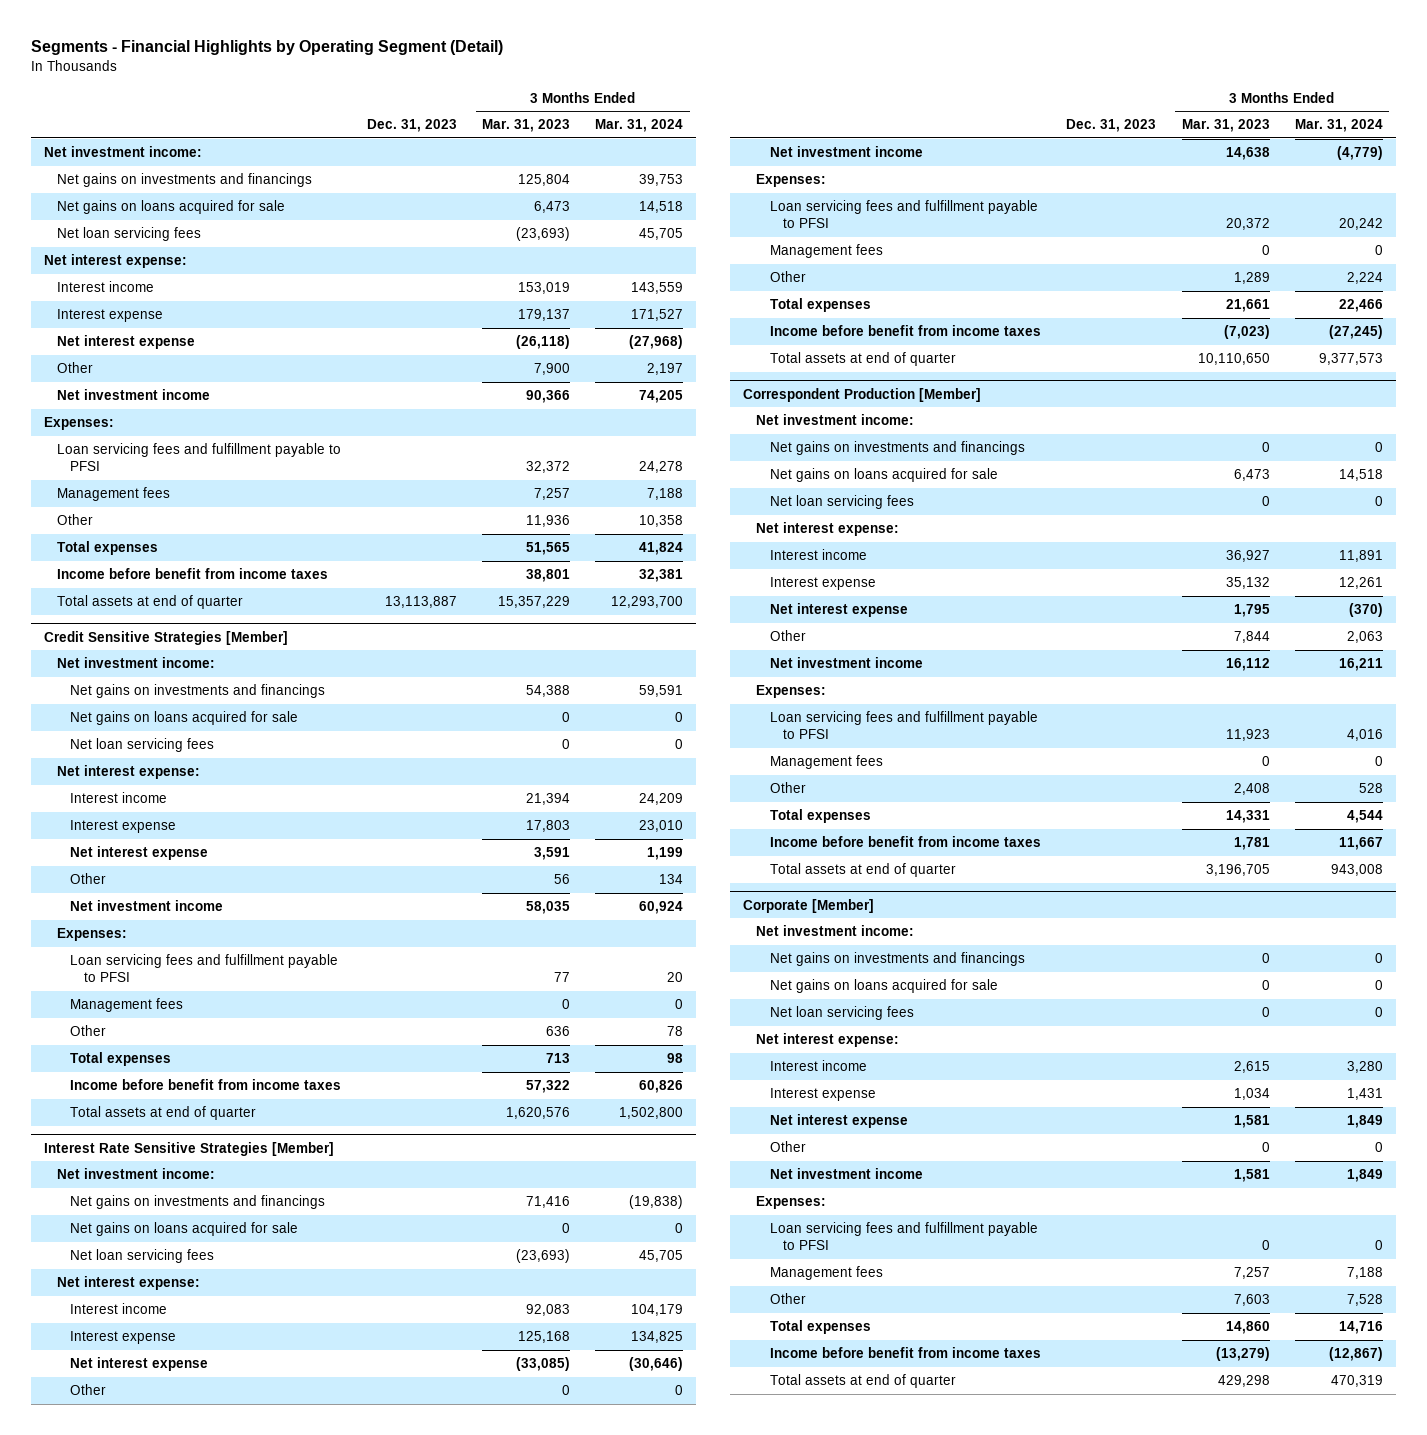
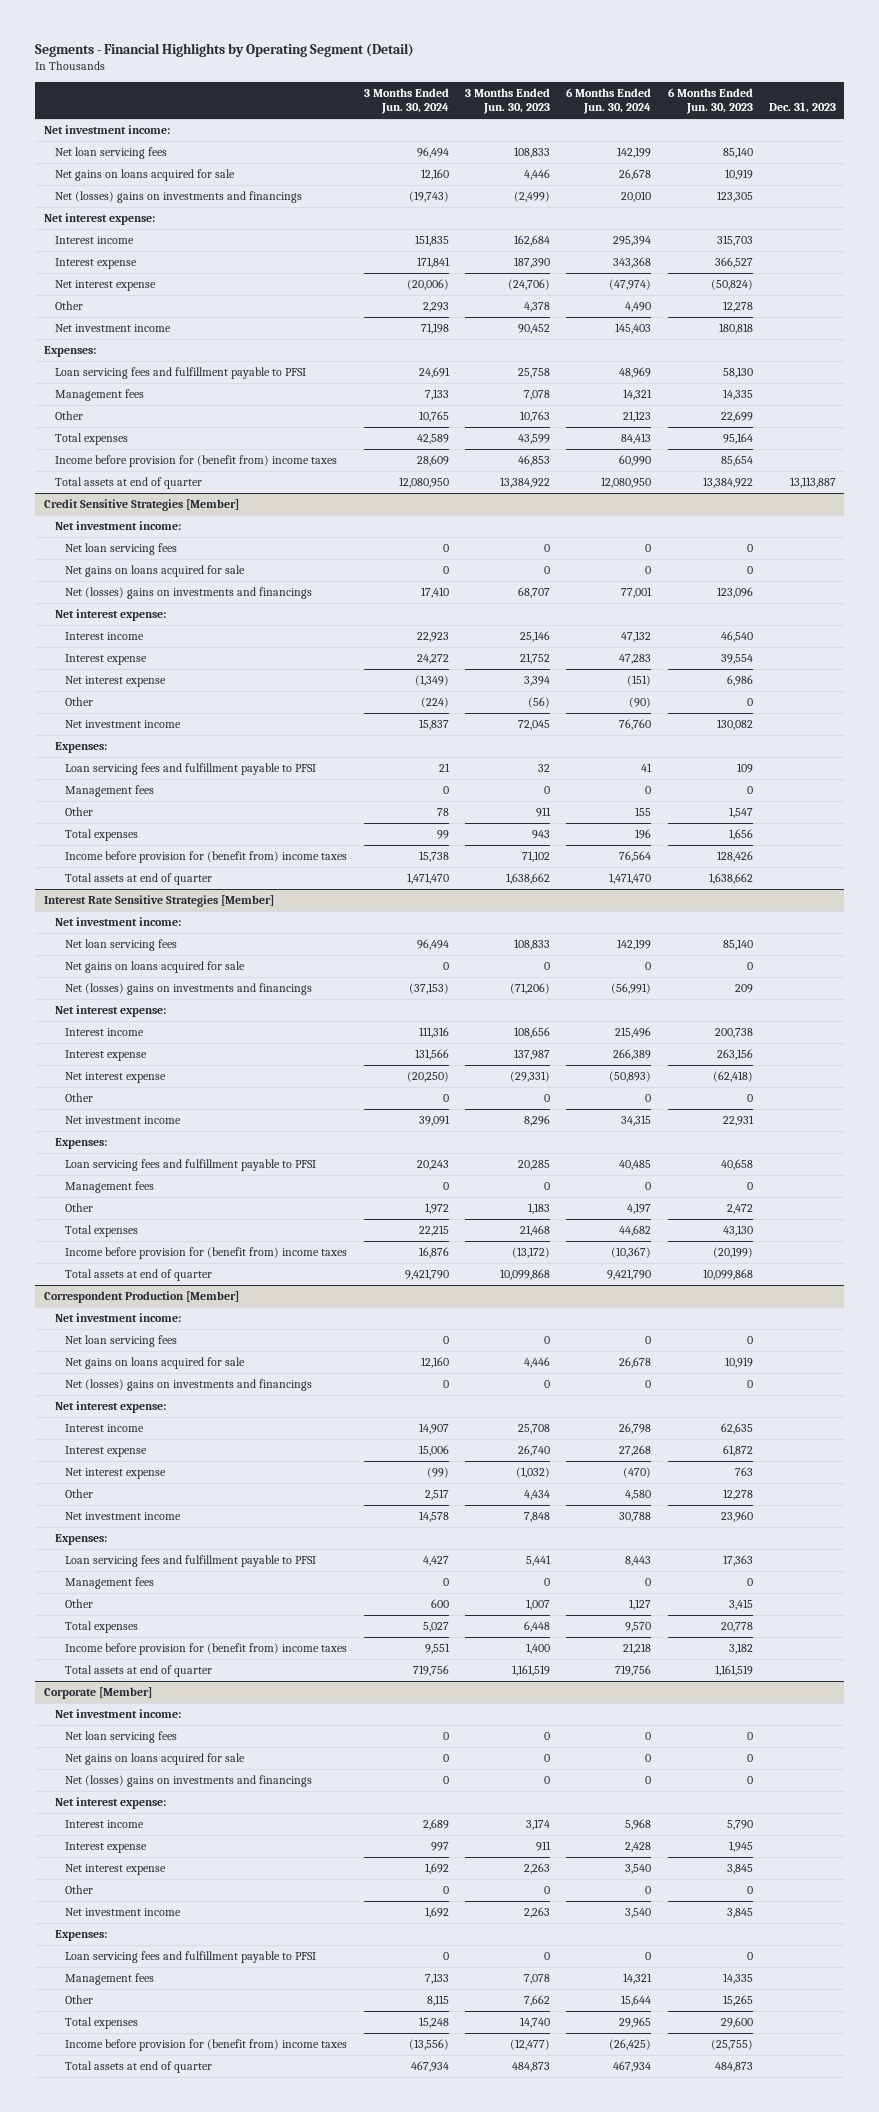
- | Dec. 31, 2023 | 3 Months Ended Mar. 31, 2023 | 3 Months Ended Mar. 31, 2024
+ | 3 Months Ended Jun. 30, 2024 | 3 Months Ended Jun. 30, 2023 | 6 Months Ended Jun. 30, 2024 | 6 Months Ended Jun. 30, 2023 | Dec. 31, 2023
- Net gains on investments and financings | | 125,804 | 39,753
moved down: Net gains on loans acquired for sale | 12,160 | 4,446 | 26,678 | 10,919 |
+ Net (losses) gains on investments and financings | (19,743) | (2,499) | 20,010 | 123,305 |
- Income before benefit from income taxes | | 38,801 | 32,381
+ Income before provision for (benefit from) income taxes | 28,609 | 46,853 | 60,990 | 85,654 |
@ Credit Sensitive Strategies [Member]
- Net gains on investments and financings | | 54,388 | 59,591
moved down: Net gains on loans acquired for sale | 0 | 0 | 0 | 0 |
+ Net (losses) gains on investments and financings | 17,410 | 68,707 | 77,001 | 123,096 |
- Income before benefit from income taxes | | 57,322 | 60,826
+ Income before provision for (benefit from) income taxes | 15,738 | 71,102 | 76,564 | 128,426 |
@ Interest Rate Sensitive Strategies [Member]
- Net gains on investments and financings | | 71,416 | (19,838)
moved down: Net gains on loans acquired for sale | 0 | 0 | 0 | 0 |
+ Net (losses) gains on investments and financings | (37,153) | (71,206) | (56,991) | 209 |
- Income before benefit from income taxes | | (7,023) | (27,245)
+ Income before provision for (benefit from) income taxes | 16,876 | (13,172) | (10,367) | (20,199) |
@ Correspondent Production [Member]
- Net gains on investments and financings | | 0 | 0
moved down: Net gains on loans acquired for sale | 12,160 | 4,446 | 26,678 | 10,919 |
+ Net (losses) gains on investments and financings | 0 | 0 | 0 | 0 |
- Income before benefit from income taxes | | 1,781 | 11,667
+ Income before provision for (benefit from) income taxes | 9,551 | 1,400 | 21,218 | 3,182 |
@ Corporate [Member]
- Net gains on investments and financings | | 0 | 0
moved down: Net gains on loans acquired for sale | 0 | 0 | 0 | 0 |
+ Net (losses) gains on investments and financings | 0 | 0 | 0 | 0 |
- Income before benefit from income taxes | | (13,279) | (12,867)
+ Income before provision for (benefit from) income taxes | (13,556) | (12,477) | (26,425) | (25,755) |

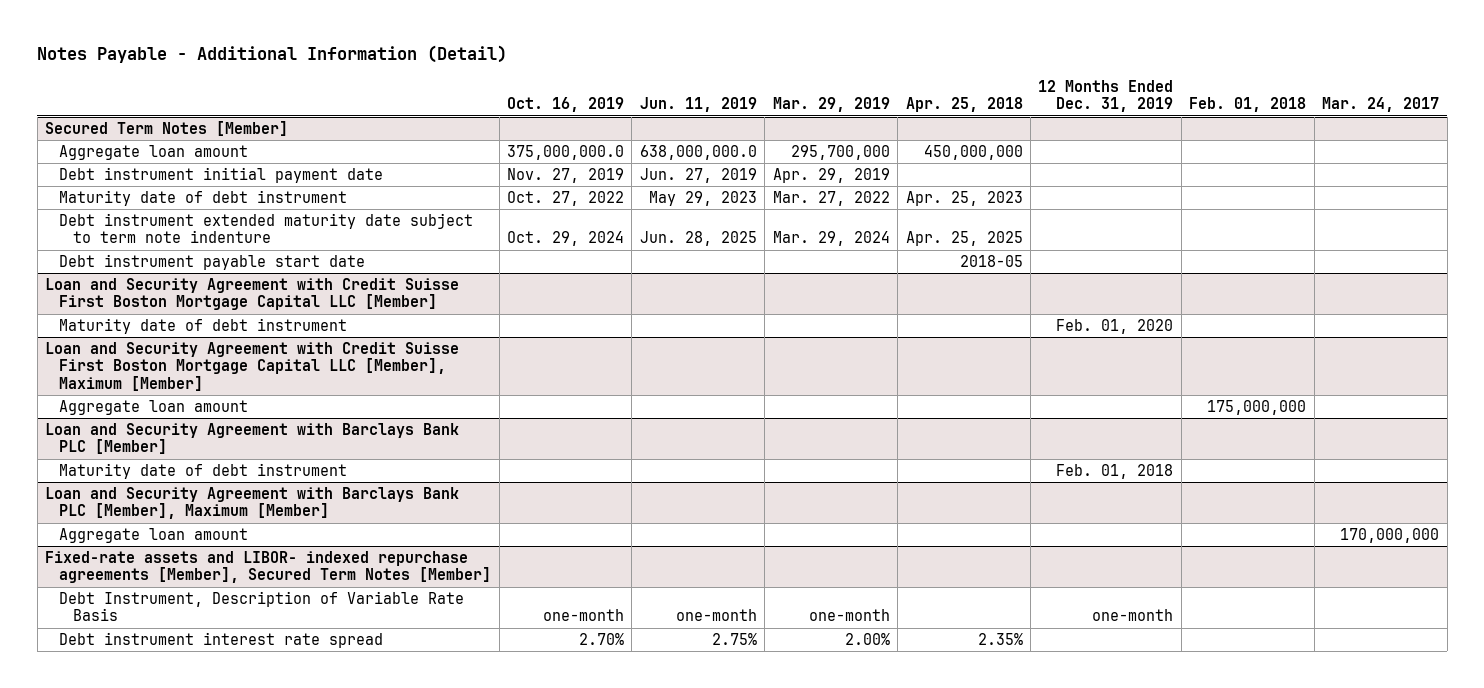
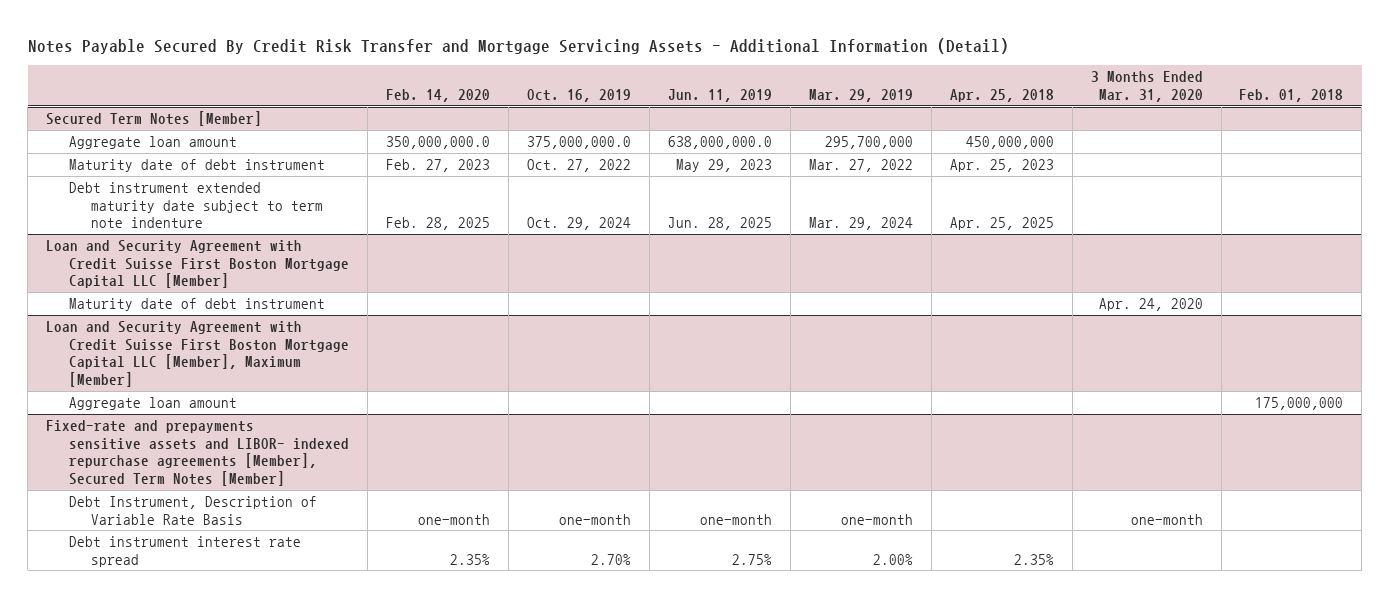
- Notes Payable - Additional Information (Detail)
+ Notes Payable Secured By Credit Risk Transfer and Mortgage Servicing Assets - Additional Information (Detail)
- | Oct. 16, 2019 | Jun. 11, 2019 | Mar. 29, 2019 | Apr. 25, 2018 | 12 Months Ended Dec. 31, 2019 | Feb. 01, 2018 | Mar. 24, 2017
+ | Feb. 14, 2020 | Oct. 16, 2019 | Jun. 11, 2019 | Mar. 29, 2019 | Apr. 25, 2018 | 3 Months Ended Mar. 31, 2020 | Feb. 01, 2018
@ Secured Term Notes [Member]
- Debt instrument initial payment date | Nov. 27, 2019 | Jun. 27, 2019 | Apr. 29, 2019 | | | |
- Debt instrument payable start date | | | | 2018-05 | | |
- Loan and Security Agreement with Barclays Bank PLC [Member]
- Maturity date of debt instrument | | | | | Feb. 01, 2018 | |
- Loan and Security Agreement with Barclays Bank PLC [Member], Maximum [Member]
- Aggregate loan amount | | | | | | | 170,000,000
- Fixed-rate assets and LIBOR- indexed repurchase agreements [Member], Secured Term Notes [Member]
+ Fixed-rate and prepayments sensitive assets and LIBOR- indexed repurchase agreements [Member], Secured Term Notes [Member]

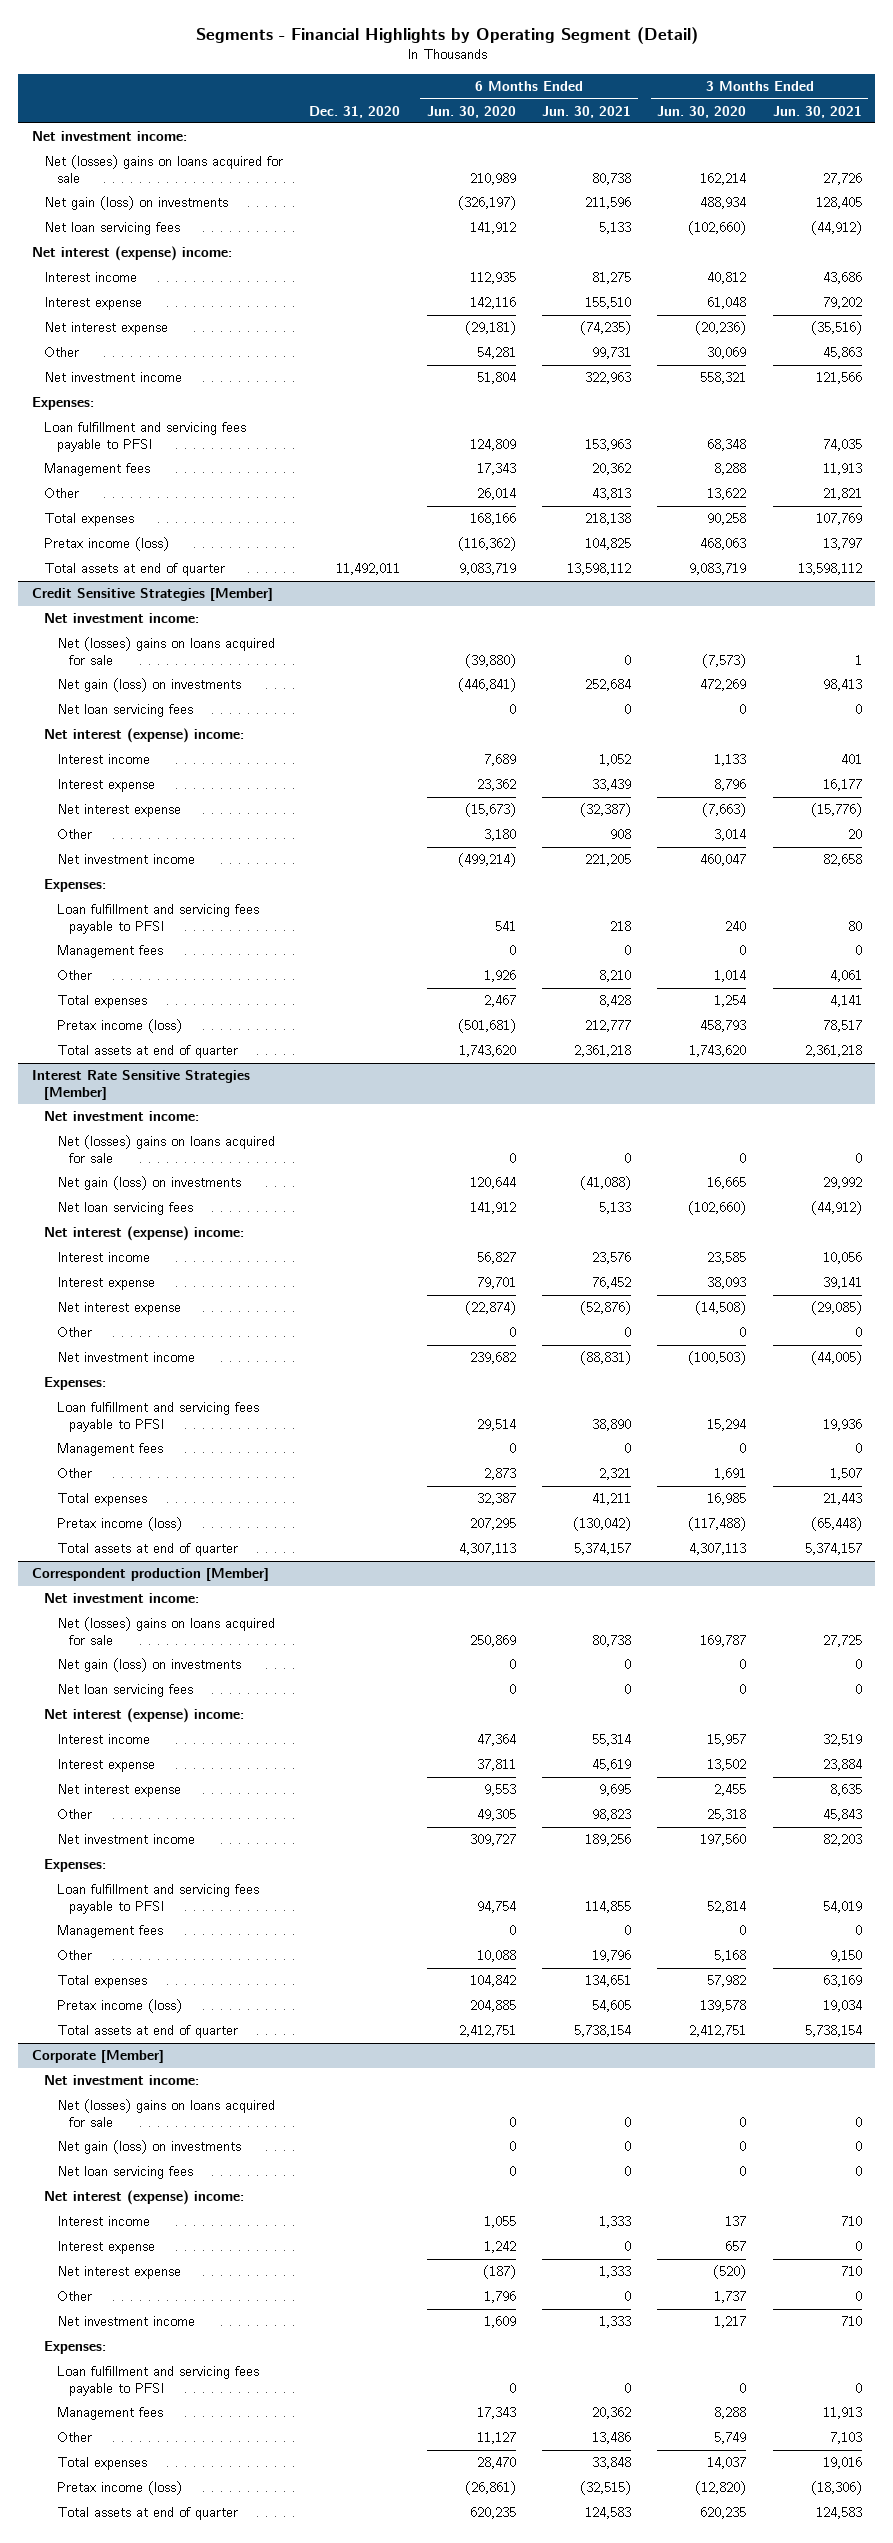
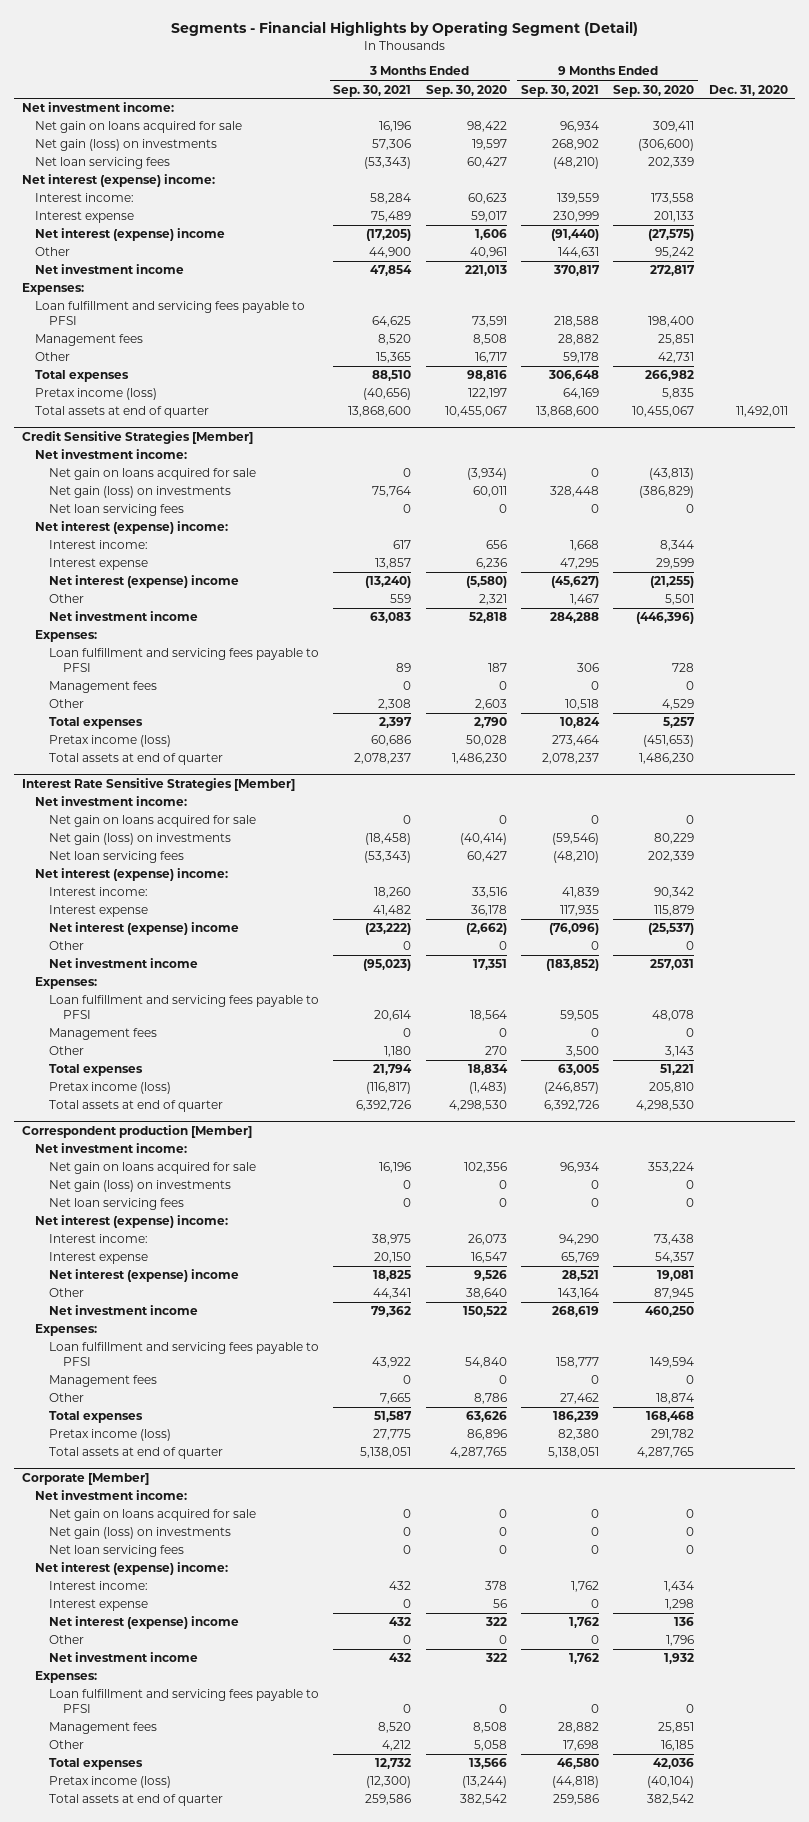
- | Dec. 31, 2020 | 6 Months Ended Jun. 30, 2020 | 6 Months Ended Jun. 30, 2021 | 3 Months Ended Jun. 30, 2020 | 3 Months Ended Jun. 30, 2021
+ | 3 Months Ended Sep. 30, 2021 | 3 Months Ended Sep. 30, 2020 | 9 Months Ended Sep. 30, 2021 | 9 Months Ended Sep. 30, 2020 | Dec. 31, 2020
- Net (losses) gains on loans acquired for sale | | 210,989 | 80,738 | 162,214 | 27,726
+ Net gain on loans acquired for sale | 16,196 | 98,422 | 96,934 | 309,411 |
- Interest income | | 112,935 | 81,275 | 40,812 | 43,686
+ Interest income: | 58,284 | 60,623 | 139,559 | 173,558 |
- Net interest expense | | (29,181) | (74,235) | (20,236) | (35,516)
+ Net interest (expense) income | (17,205) | 1,606 | (91,440) | (27,575) |
@ Credit Sensitive Strategies [Member]
- Net (losses) gains on loans acquired for sale | | (39,880) | 0 | (7,573) | 1
+ Net gain on loans acquired for sale | 0 | (3,934) | 0 | (43,813) |
- Interest income | | 7,689 | 1,052 | 1,133 | 401
+ Interest income: | 617 | 656 | 1,668 | 8,344 |
- Net interest expense | | (15,673) | (32,387) | (7,663) | (15,776)
+ Net interest (expense) income | (13,240) | (5,580) | (45,627) | (21,255) |
@ Interest Rate Sensitive Strategies [Member]
- Net (losses) gains on loans acquired for sale | | 0 | 0 | 0 | 0
+ Net gain on loans acquired for sale | 0 | 0 | 0 | 0 |
- Interest income | | 56,827 | 23,576 | 23,585 | 10,056
+ Interest income: | 18,260 | 33,516 | 41,839 | 90,342 |
- Net interest expense | | (22,874) | (52,876) | (14,508) | (29,085)
+ Net interest (expense) income | (23,222) | (2,662) | (76,096) | (25,537) |
@ Correspondent production [Member]
- Net (losses) gains on loans acquired for sale | | 250,869 | 80,738 | 169,787 | 27,725
+ Net gain on loans acquired for sale | 16,196 | 102,356 | 96,934 | 353,224 |
- Interest income | | 47,364 | 55,314 | 15,957 | 32,519
+ Interest income: | 38,975 | 26,073 | 94,290 | 73,438 |
- Net interest expense | | 9,553 | 9,695 | 2,455 | 8,635
+ Net interest (expense) income | 18,825 | 9,526 | 28,521 | 19,081 |
@ Corporate [Member]
- Net (losses) gains on loans acquired for sale | | 0 | 0 | 0 | 0
+ Net gain on loans acquired for sale | 0 | 0 | 0 | 0 |
- Interest income | | 1,055 | 1,333 | 137 | 710
+ Interest income: | 432 | 378 | 1,762 | 1,434 |
- Net interest expense | | (187) | 1,333 | (520) | 710
+ Net interest (expense) income | 432 | 322 | 1,762 | 136 |

